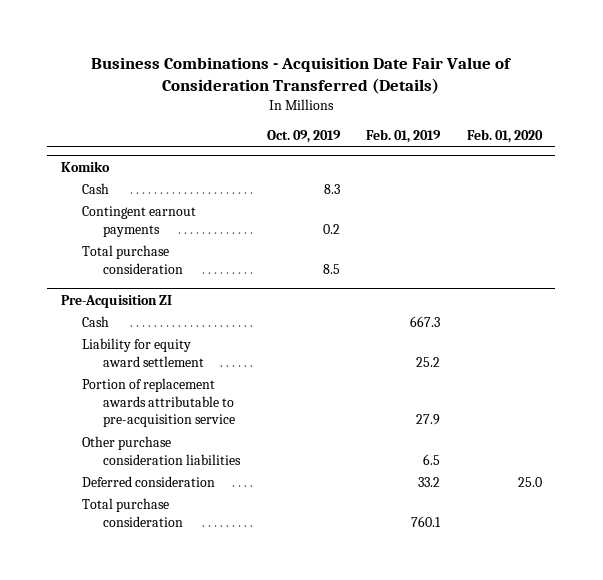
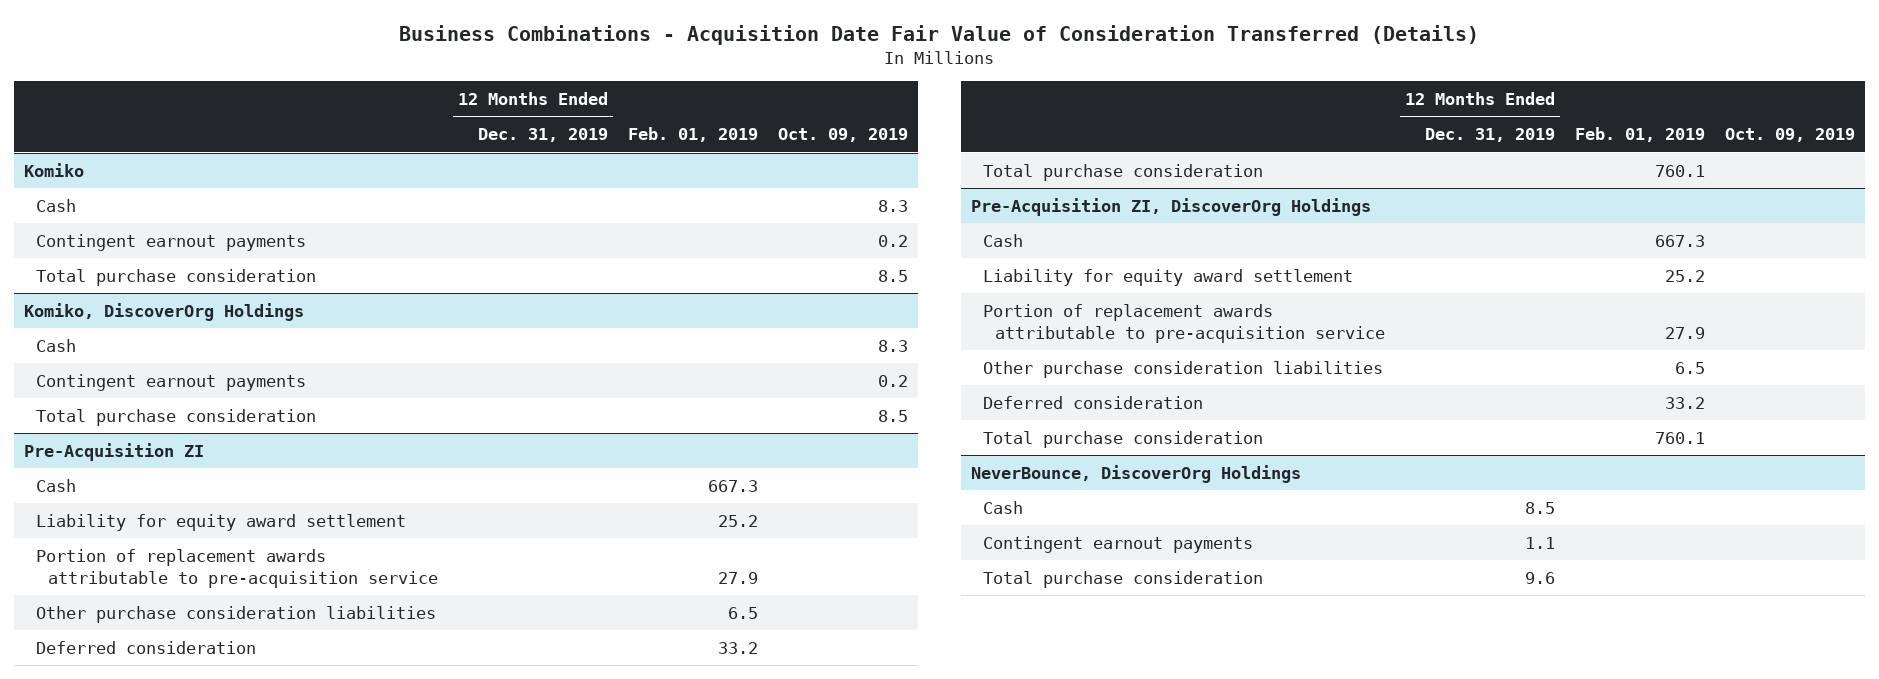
- | Oct. 09, 2019 | Feb. 01, 2019 | Feb. 01, 2020
+ | 12 Months Ended Dec. 31, 2019 | Feb. 01, 2019 | Oct. 09, 2019
+ Komiko, DiscoverOrg Holdings
+ Cash | | | 8.3
+ Contingent earnout payments | | | 0.2
+ Total purchase consideration | | | 8.5
+ Pre-Acquisition ZI, DiscoverOrg Holdings
+ Cash | | 667.3 |
+ Liability for equity award settlement | | 25.2 |
+ Portion of replacement awards attributable to pre-acquisition service | | 27.9 |
+ Other purchase consideration liabilities | | 6.5 |
+ Deferred consideration | | 33.2 |
+ Total purchase consideration | | 760.1 |
+ NeverBounce, DiscoverOrg Holdings
+ Cash | 8.5 | |
+ Contingent earnout payments | 1.1 | |
+ Total purchase consideration | 9.6 | |

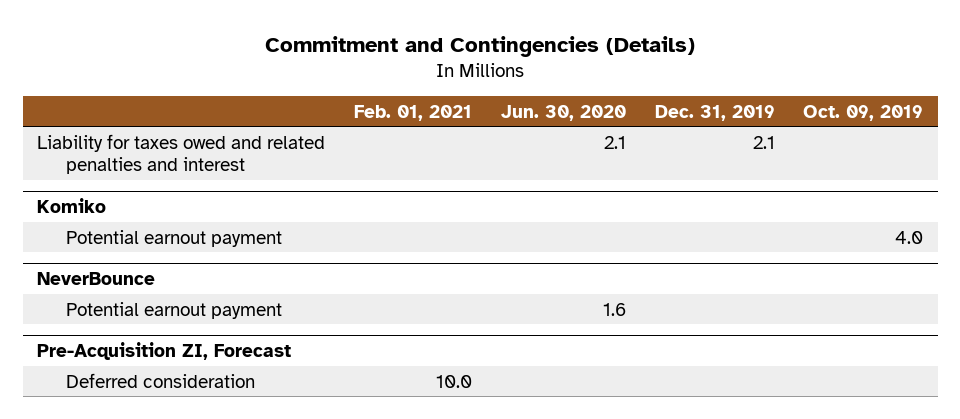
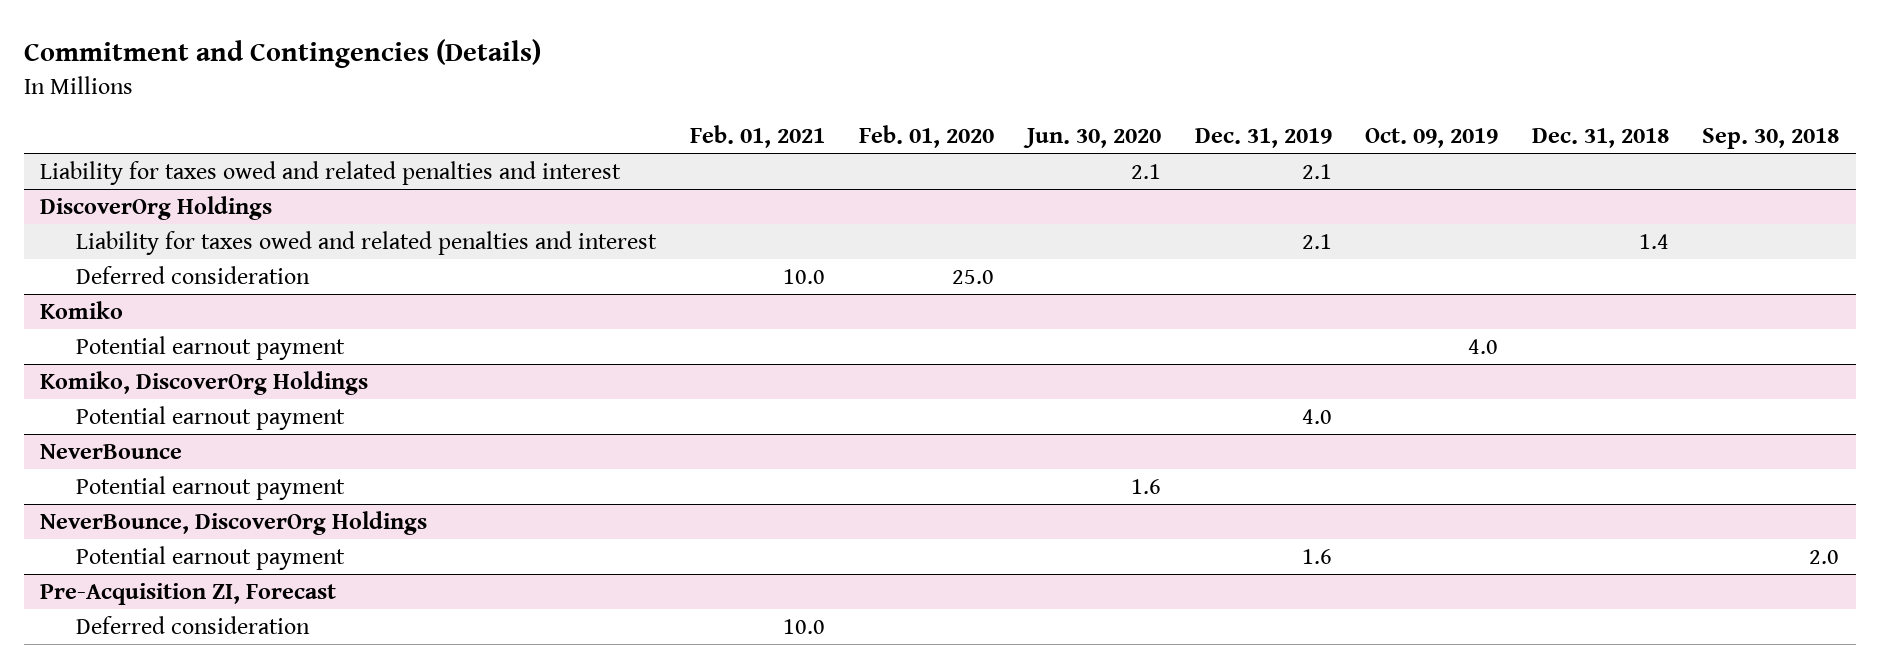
- | Feb. 01, 2021 | Jun. 30, 2020 | Dec. 31, 2019 | Oct. 09, 2019
+ | Feb. 01, 2021 | Feb. 01, 2020 | Jun. 30, 2020 | Dec. 31, 2019 | Oct. 09, 2019 | Dec. 31, 2018 | Sep. 30, 2018
+ DiscoverOrg Holdings
+ Liability for taxes owed and related penalties and interest | | | | 2.1 | | 1.4 |
+ Deferred consideration | 10.0 | 25.0 | | | | |
+ Komiko, DiscoverOrg Holdings
+ Potential earnout payment | | | | 4.0 | | |
+ NeverBounce, DiscoverOrg Holdings
+ Potential earnout payment | | | | 1.6 | | | 2.0

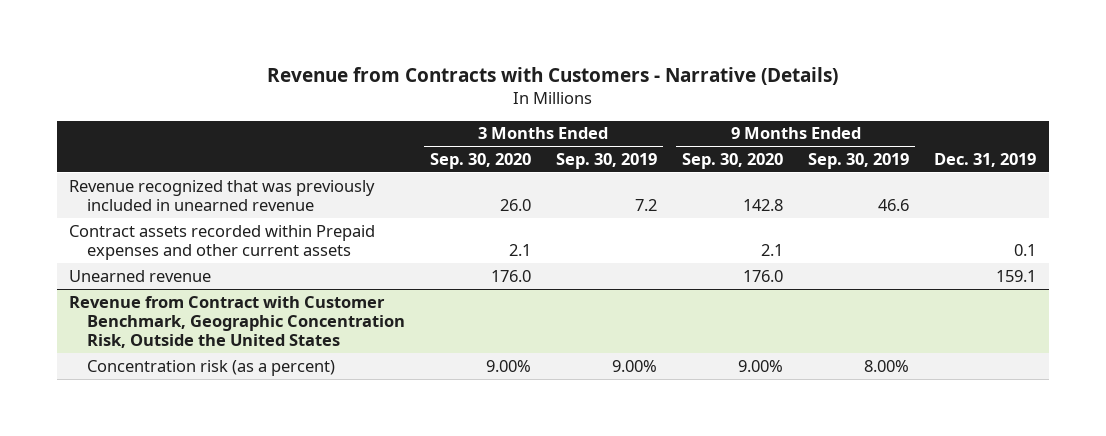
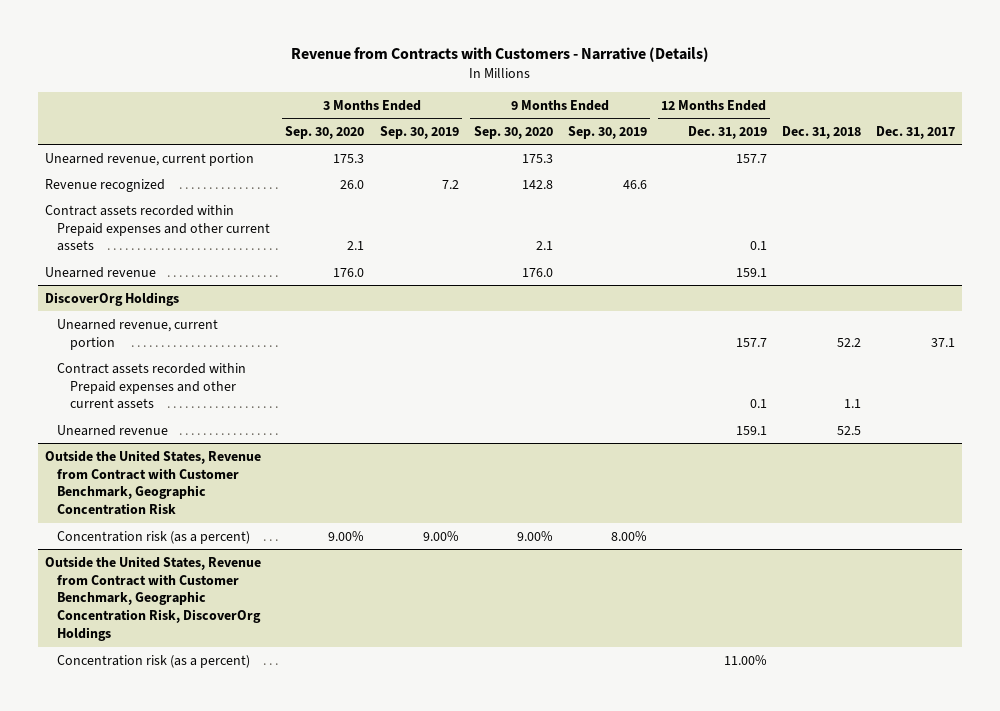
- | 3 Months Ended Sep. 30, 2020 | 3 Months Ended Sep. 30, 2019 | 9 Months Ended Sep. 30, 2020 | 9 Months Ended Sep. 30, 2019 | Dec. 31, 2019
+ | 3 Months Ended Sep. 30, 2020 | 3 Months Ended Sep. 30, 2019 | 9 Months Ended Sep. 30, 2020 | 9 Months Ended Sep. 30, 2019 | 12 Months Ended Dec. 31, 2019 | Dec. 31, 2018 | Dec. 31, 2017
- Revenue recognized that was previously included in unearned revenue | 26.0 | 7.2 | 142.8 | 46.6 |
+ Unearned revenue, current portion | 175.3 | | 175.3 | | 157.7 | |
+ Revenue recognized | 26.0 | 7.2 | 142.8 | 46.6 | | |
- Revenue from Contract with Customer Benchmark, Geographic Concentration Risk, Outside the United States
+ DiscoverOrg Holdings
+ Unearned revenue, current portion | | | | | 157.7 | 52.2 | 37.1
+ Contract assets recorded within Prepaid expenses and other current assets | | | | | 0.1 | 1.1 |
+ Unearned revenue | | | | | 159.1 | 52.5 |
+ Outside the United States, Revenue from Contract with Customer Benchmark, Geographic Concentration Risk
+ Outside the United States, Revenue from Contract with Customer Benchmark, Geographic Concentration Risk, DiscoverOrg Holdings
+ Concentration risk (as a percent) | | | | | 11.00% | |

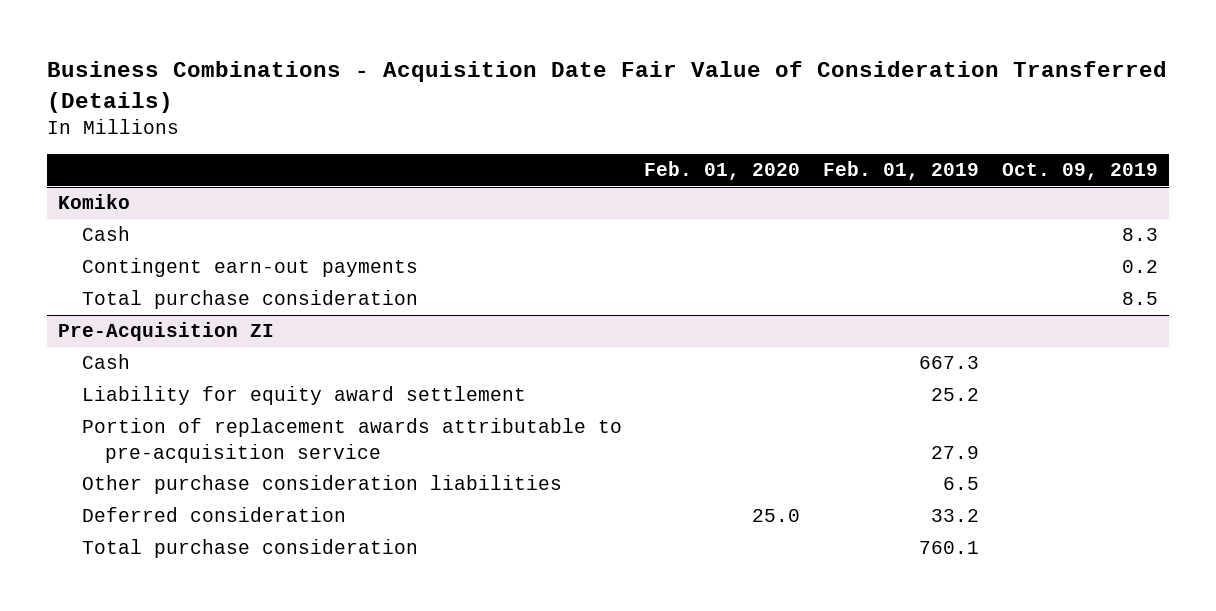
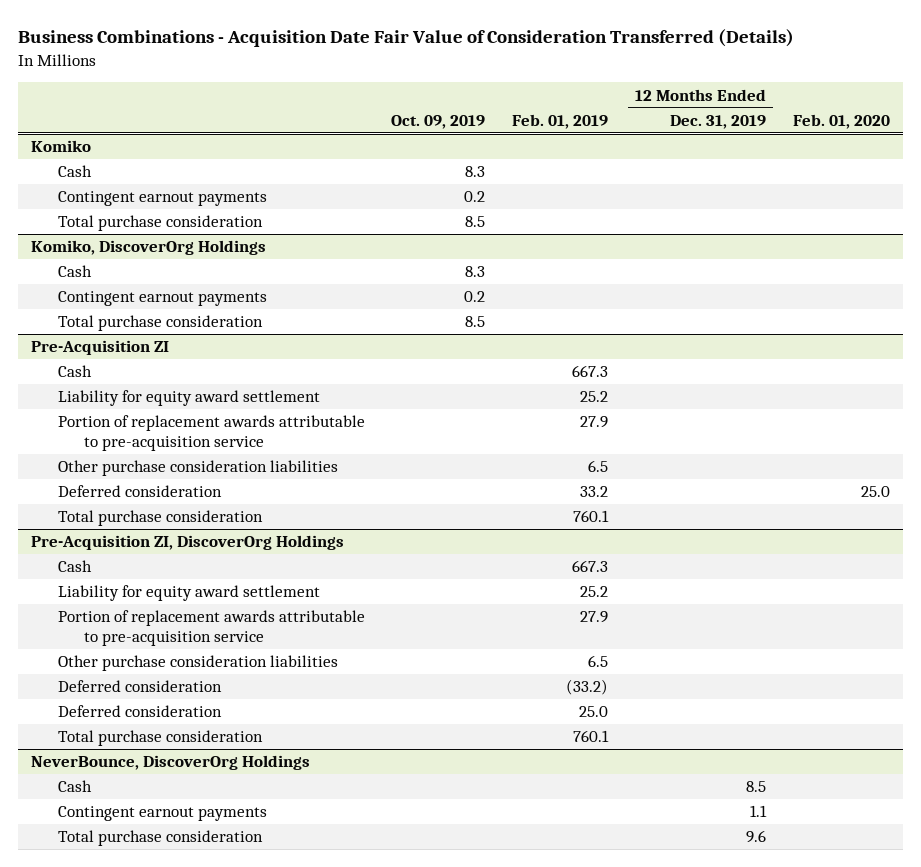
- | Feb. 01, 2020 | Feb. 01, 2019 | Oct. 09, 2019
+ | Oct. 09, 2019 | Feb. 01, 2019 | 12 Months Ended Dec. 31, 2019 | Feb. 01, 2020
@ Komiko
- Contingent earn-out payments | | | 0.2
+ Contingent earnout payments | 0.2 | | |
+ Komiko, DiscoverOrg Holdings
+ Cash | 8.3 | | |
+ Contingent earnout payments | 0.2 | | |
+ Total purchase consideration | 8.5 | | |
+ Pre-Acquisition ZI, DiscoverOrg Holdings
+ Cash | | 667.3 | |
+ Liability for equity award settlement | | 25.2 | |
+ Portion of replacement awards attributable to pre-acquisition service | | 27.9 | |
+ Other purchase consideration liabilities | | 6.5 | |
+ Deferred consideration | | (33.2) | |
+ Deferred consideration | | 25.0 | |
+ Total purchase consideration | | 760.1 | |
+ NeverBounce, DiscoverOrg Holdings
+ Cash | | | 8.5 |
+ Contingent earnout payments | | | 1.1 |
+ Total purchase consideration | | | 9.6 |

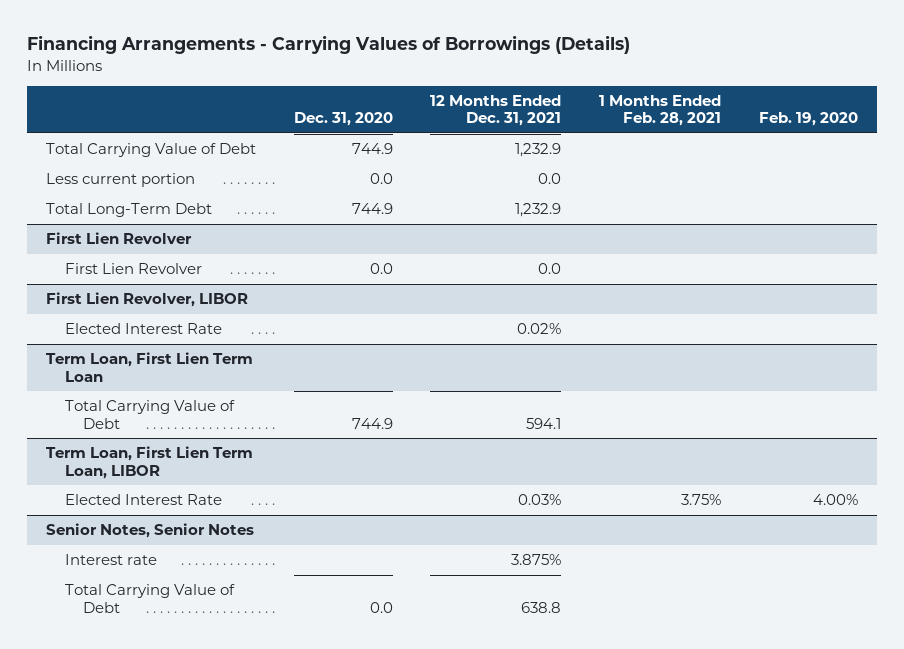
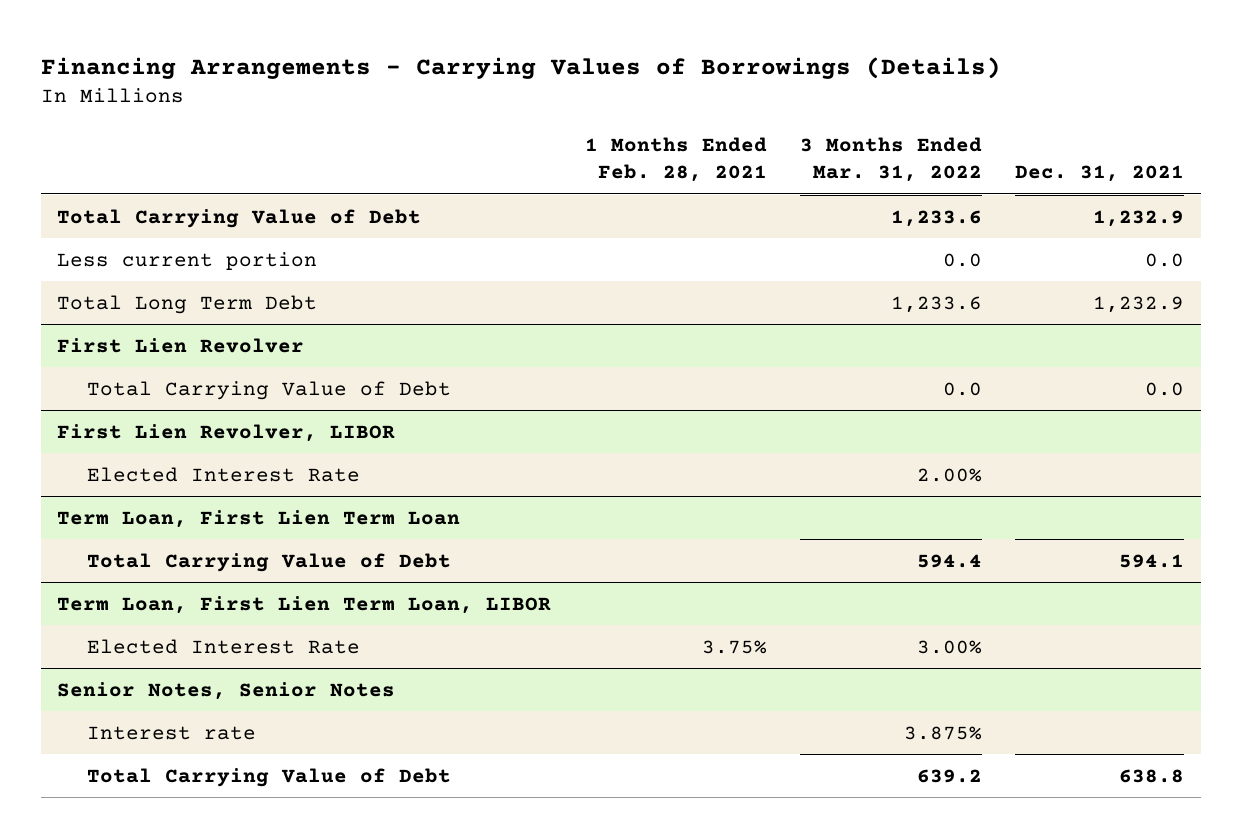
- | Dec. 31, 2020 | 12 Months Ended Dec. 31, 2021 | 1 Months Ended Feb. 28, 2021 | Feb. 19, 2020
+ | 1 Months Ended Feb. 28, 2021 | 3 Months Ended Mar. 31, 2022 | Dec. 31, 2021
- Total Long-Term Debt | 744.9 | 1,232.9 | |
+ Total Long Term Debt | | 1,233.6 | 1,232.9
@ First Lien Revolver
- First Lien Revolver | 0.0 | 0.0 | |
+ Total Carrying Value of Debt | | 0.0 | 0.0

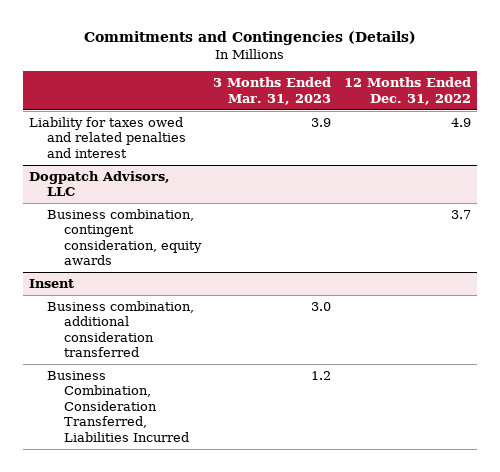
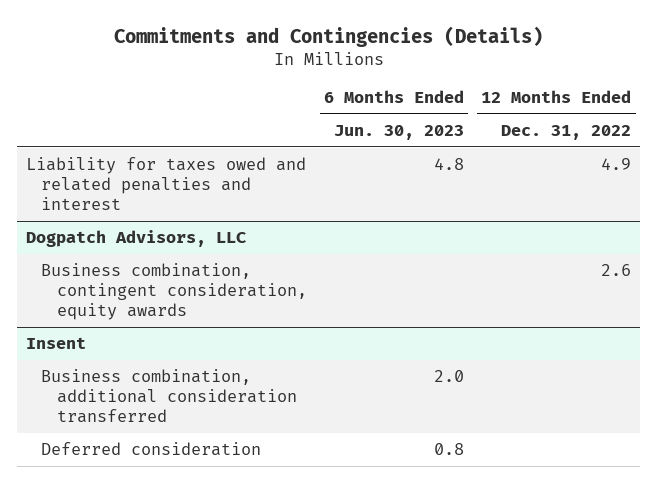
- | 3 Months Ended Mar. 31, 2023 | 12 Months Ended Dec. 31, 2022
+ | 6 Months Ended Jun. 30, 2023 | 12 Months Ended Dec. 31, 2022
@ Dogpatch Advisors, LLC
- Business combination, contingent consideration, equity awards | | 3.7
+ Business combination, contingent consideration, equity awards | | 2.6
@ Insent
- Business Combination, Consideration Transferred, Liabilities Incurred | 1.2 |
+ Deferred consideration | 0.8 |

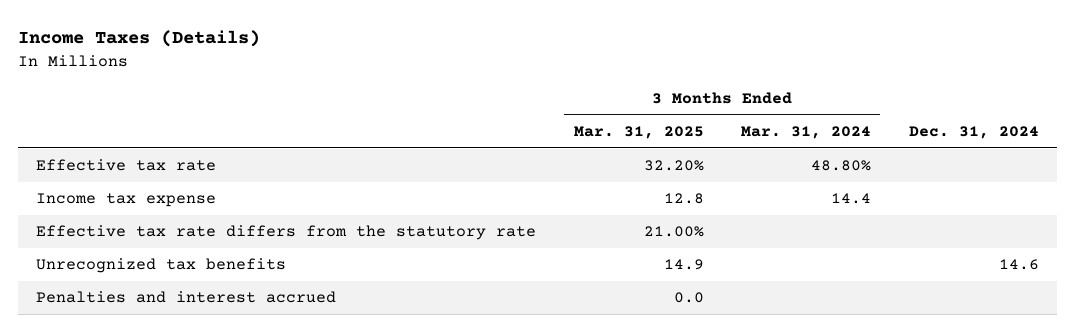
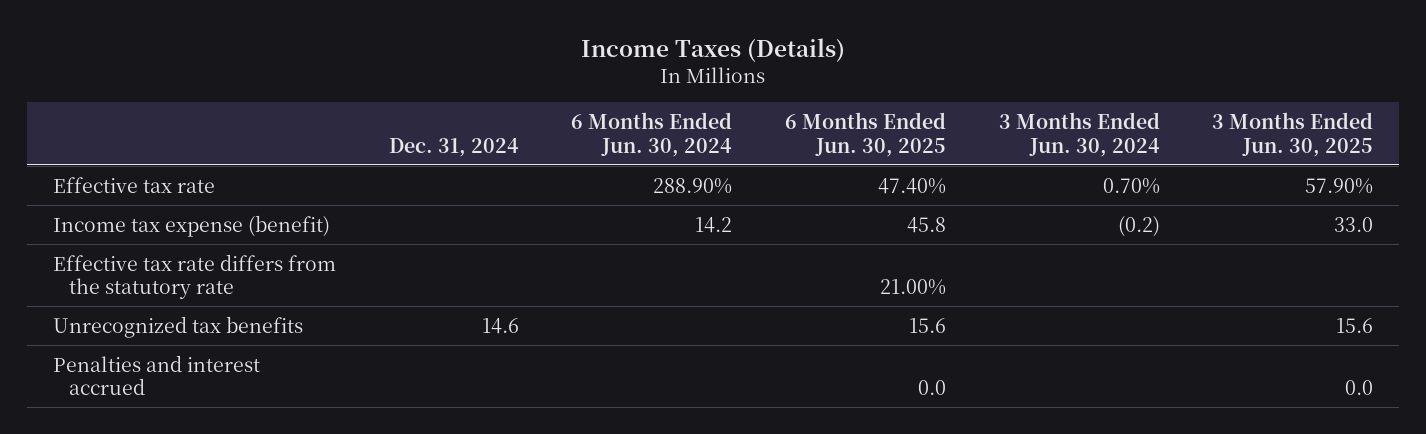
- | 3 Months Ended Mar. 31, 2025 | 3 Months Ended Mar. 31, 2024 | Dec. 31, 2024
+ | Dec. 31, 2024 | 6 Months Ended Jun. 30, 2024 | 6 Months Ended Jun. 30, 2025 | 3 Months Ended Jun. 30, 2024 | 3 Months Ended Jun. 30, 2025
- Income tax expense | 12.8 | 14.4 |
+ Income tax expense (benefit) | | 14.2 | 45.8 | (0.2) | 33.0

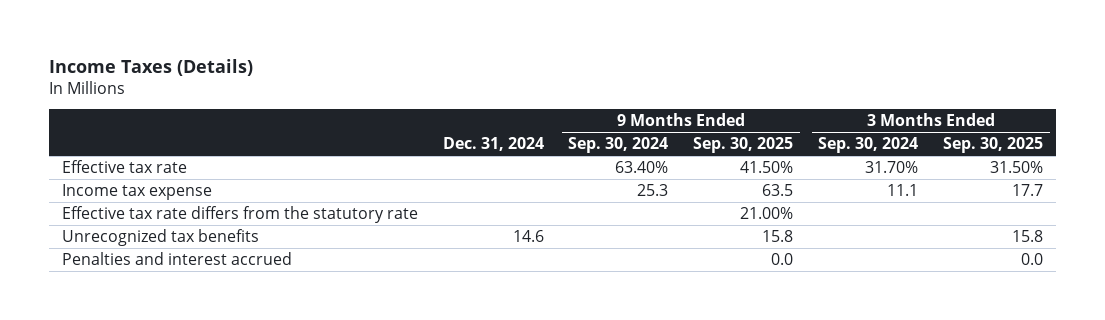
- | Dec. 31, 2024 | 6 Months Ended Jun. 30, 2024 | 6 Months Ended Jun. 30, 2025 | 3 Months Ended Jun. 30, 2024 | 3 Months Ended Jun. 30, 2025
+ | Dec. 31, 2024 | 9 Months Ended Sep. 30, 2024 | 9 Months Ended Sep. 30, 2025 | 3 Months Ended Sep. 30, 2024 | 3 Months Ended Sep. 30, 2025
- Income tax expense (benefit) | | 14.2 | 45.8 | (0.2) | 33.0
+ Income tax expense | | 25.3 | 63.5 | 11.1 | 17.7

